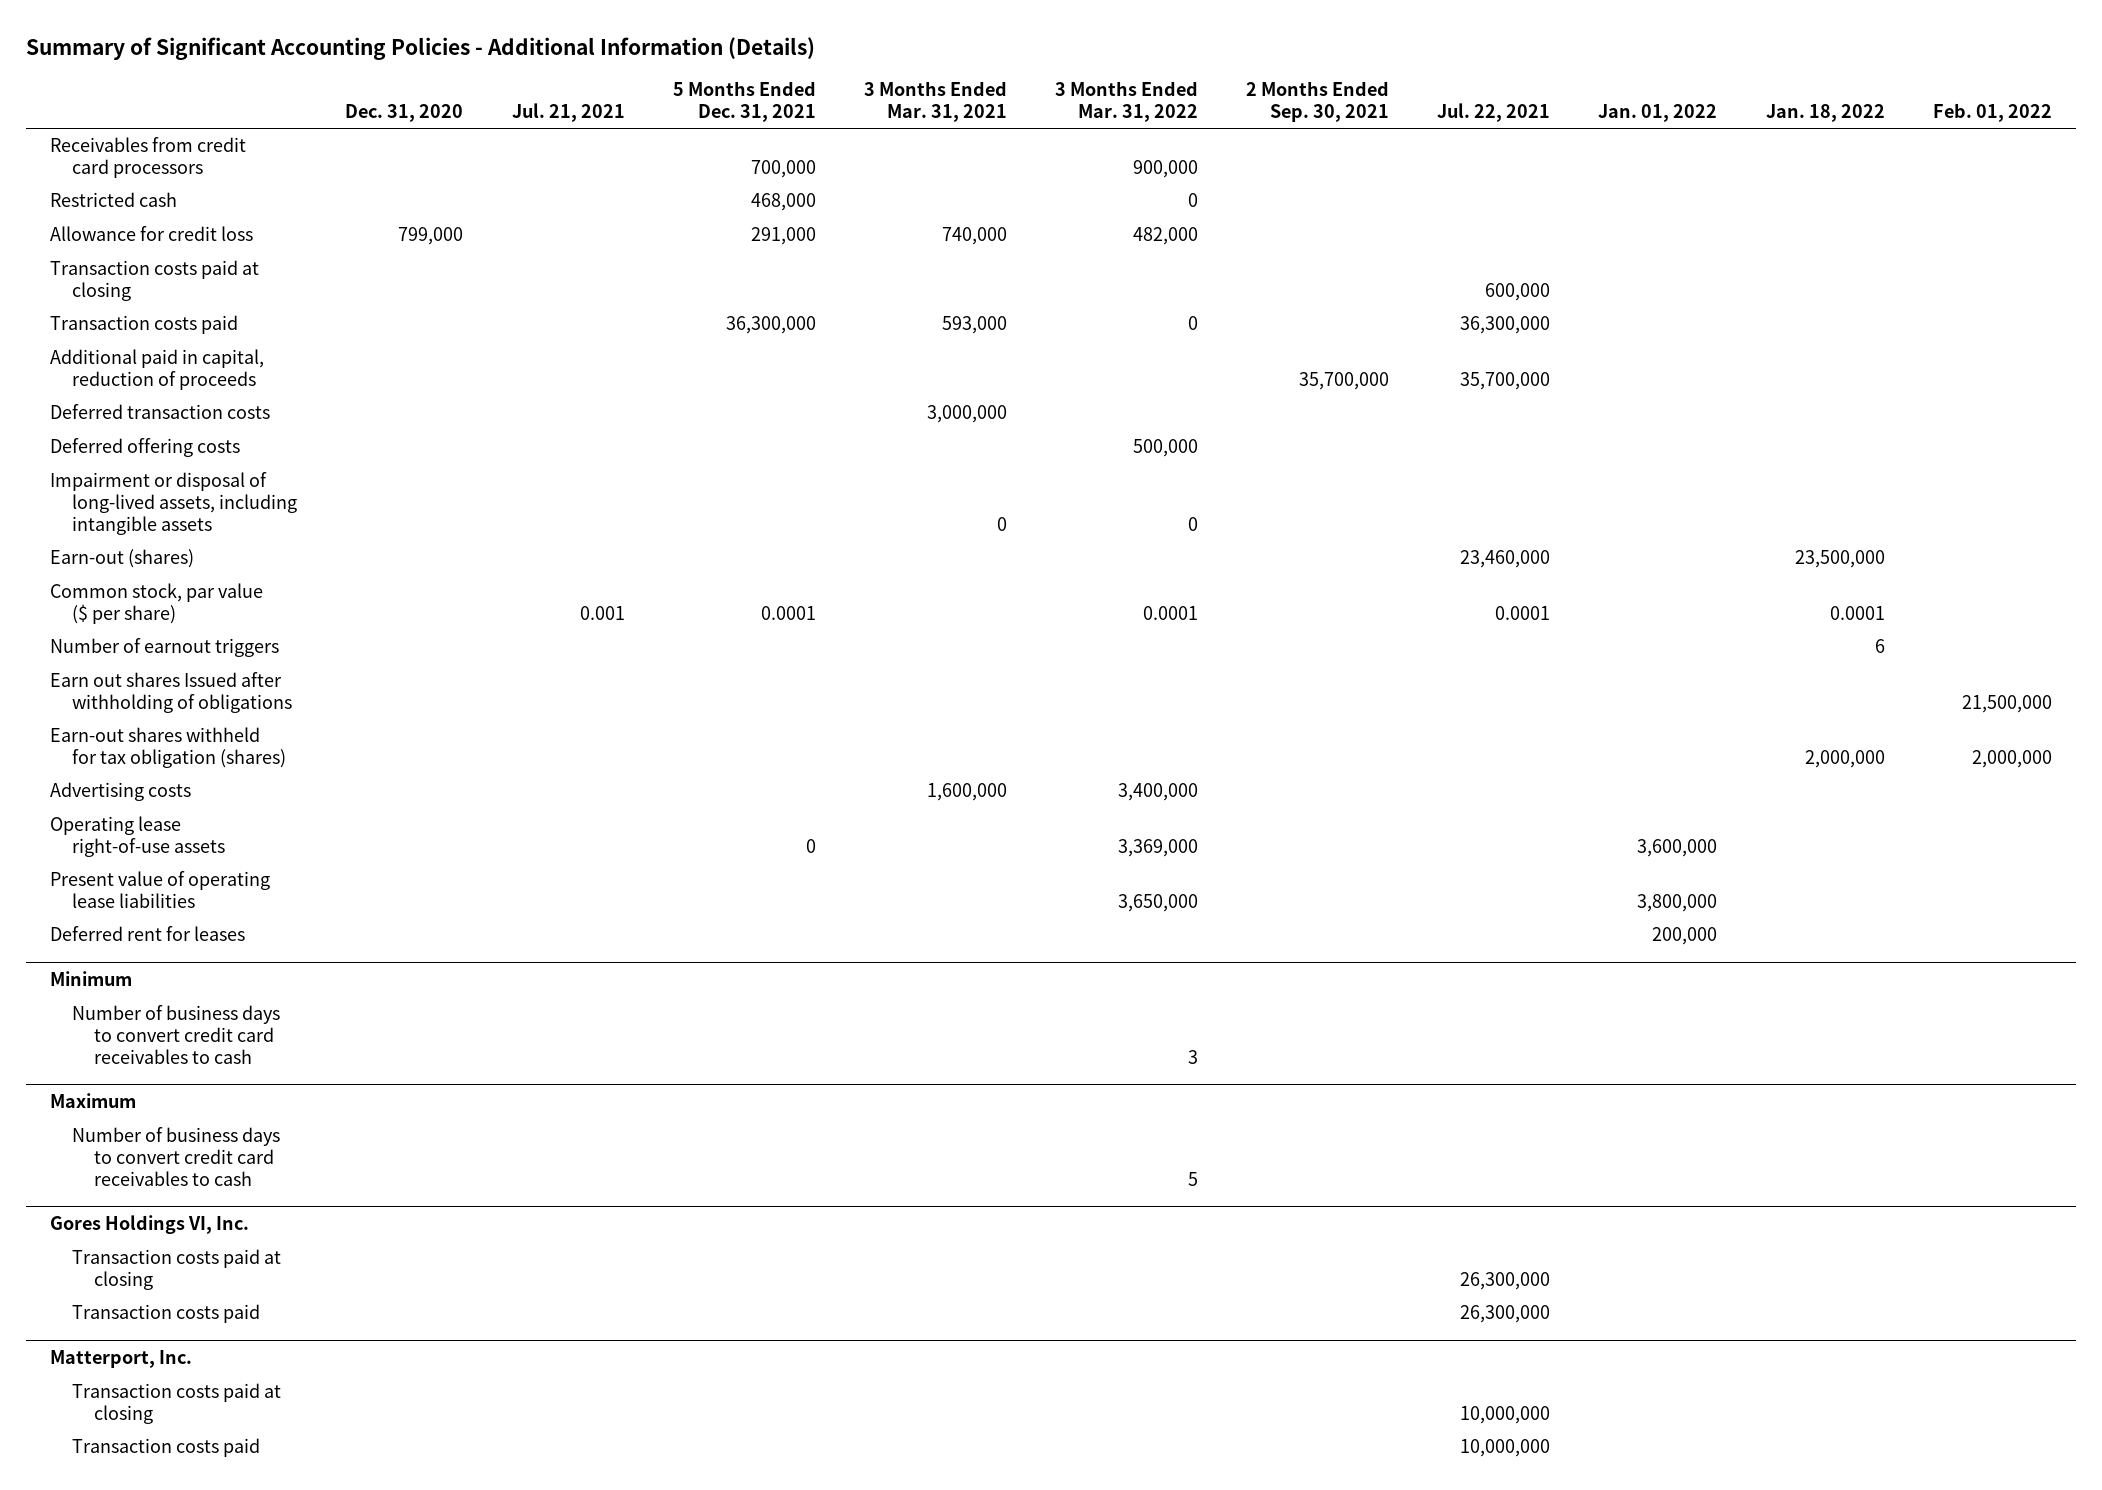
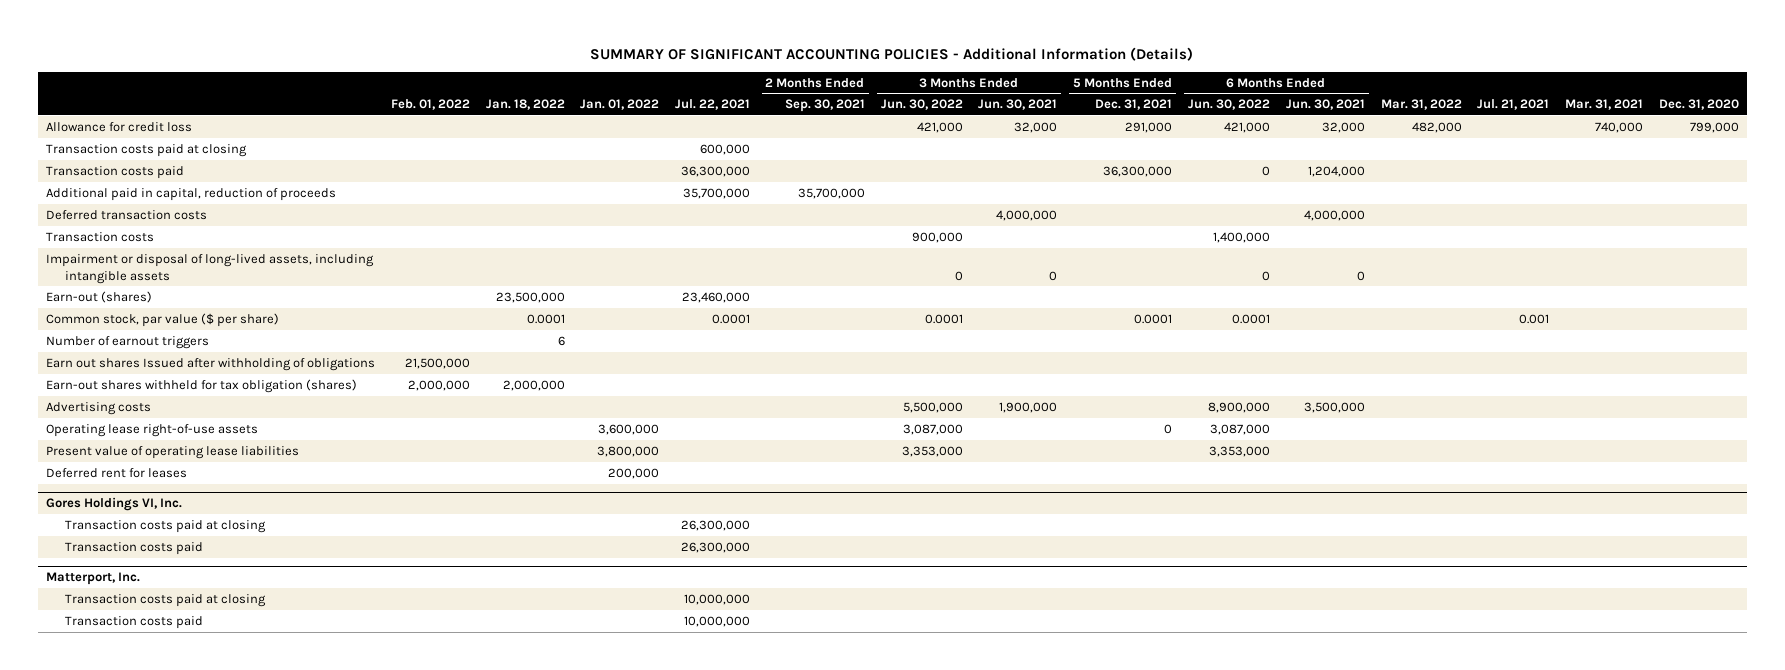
- Summary of Significant Accounting Policies - Additional Information (Details)
+ SUMMARY OF SIGNIFICANT ACCOUNTING POLICIES - Additional Information (Details)
- | Dec. 31, 2020 | Jul. 21, 2021 | 5 Months Ended Dec. 31, 2021 | 3 Months Ended Mar. 31, 2021 | 3 Months Ended Mar. 31, 2022 | 2 Months Ended Sep. 30, 2021 | Jul. 22, 2021 | Jan. 01, 2022 | Jan. 18, 2022 | Feb. 01, 2022
+ | Feb. 01, 2022 | Jan. 18, 2022 | Jan. 01, 2022 | Jul. 22, 2021 | 2 Months Ended Sep. 30, 2021 | 3 Months Ended Jun. 30, 2022 | 3 Months Ended Jun. 30, 2021 | 5 Months Ended Dec. 31, 2021 | 6 Months Ended Jun. 30, 2022 | 6 Months Ended Jun. 30, 2021 | Mar. 31, 2022 | Jul. 21, 2021 | Mar. 31, 2021 | Dec. 31, 2020
- Receivables from credit card processors | | | 700,000 | | 900,000 | | | | |
- Restricted cash | | | 468,000 | | 0 | | | | |
- Deferred offering costs | | | | | 500,000 | | | | |
+ Transaction costs | | | | | | 900,000 | | | 1,400,000 | | | | |
- Minimum
- Number of business days to convert credit card receivables to cash | | | | | 3 | | | | |
- Maximum
- Number of business days to convert credit card receivables to cash | | | | | 5 | | | | |

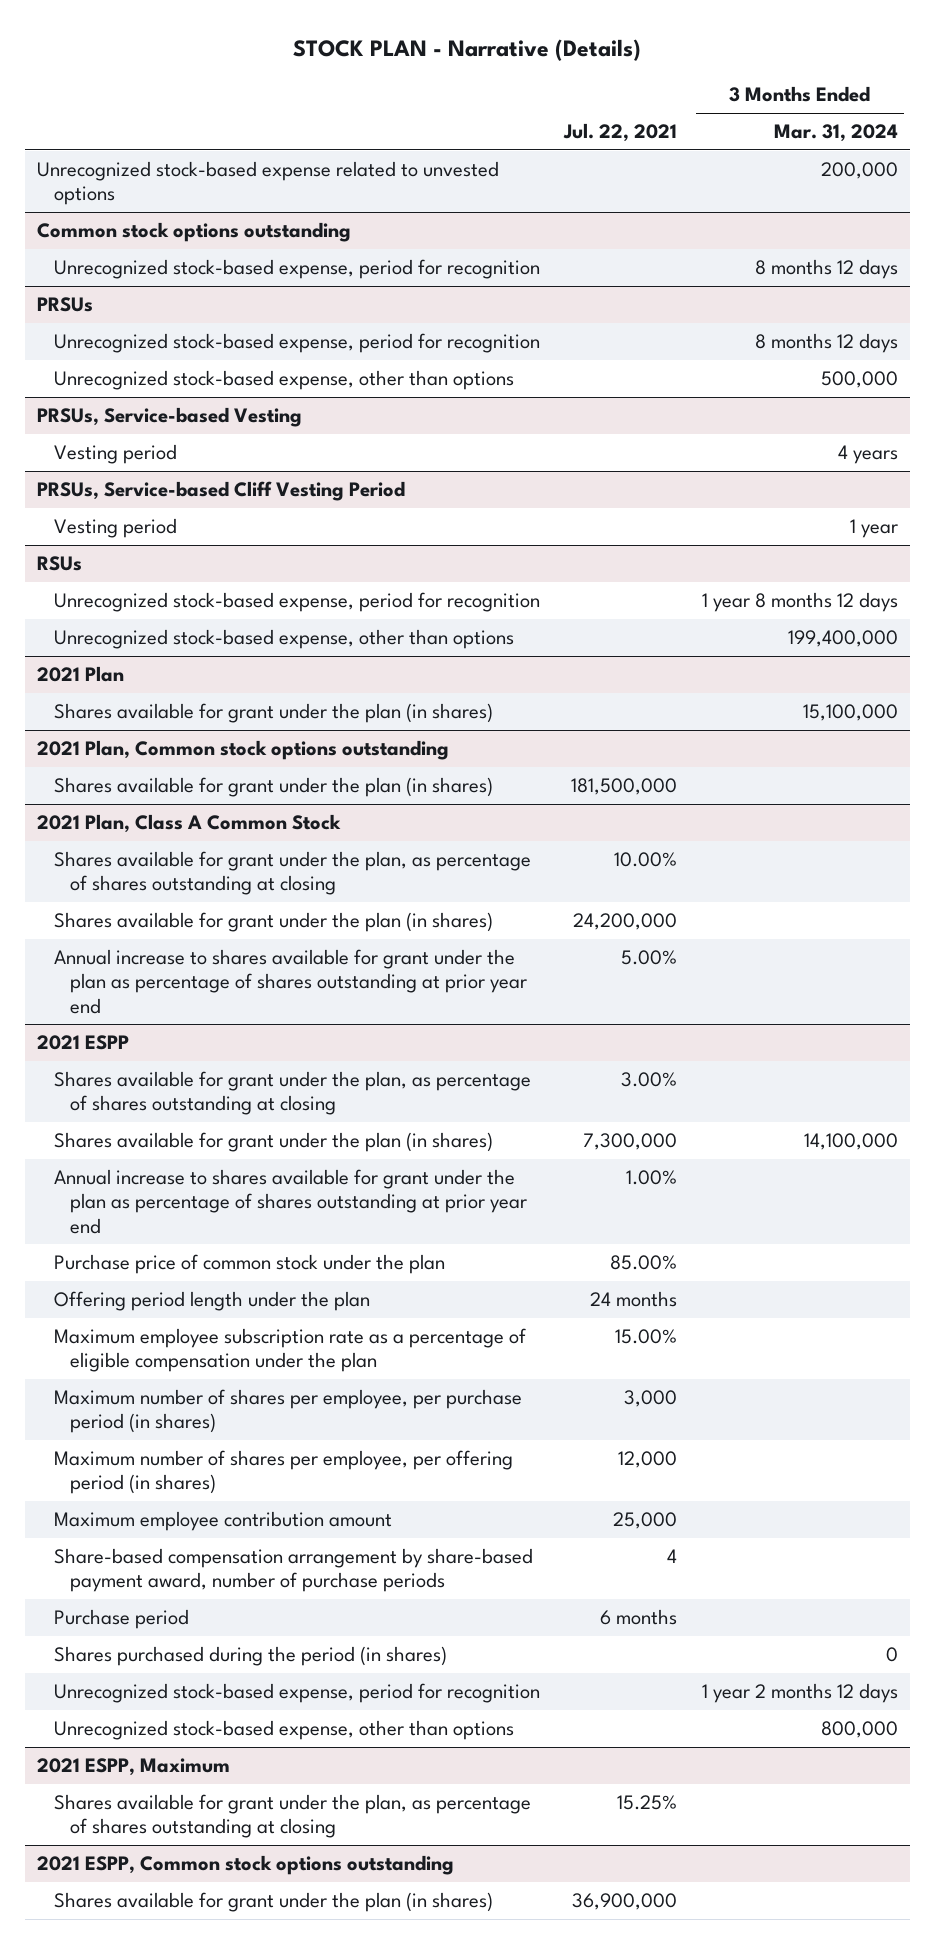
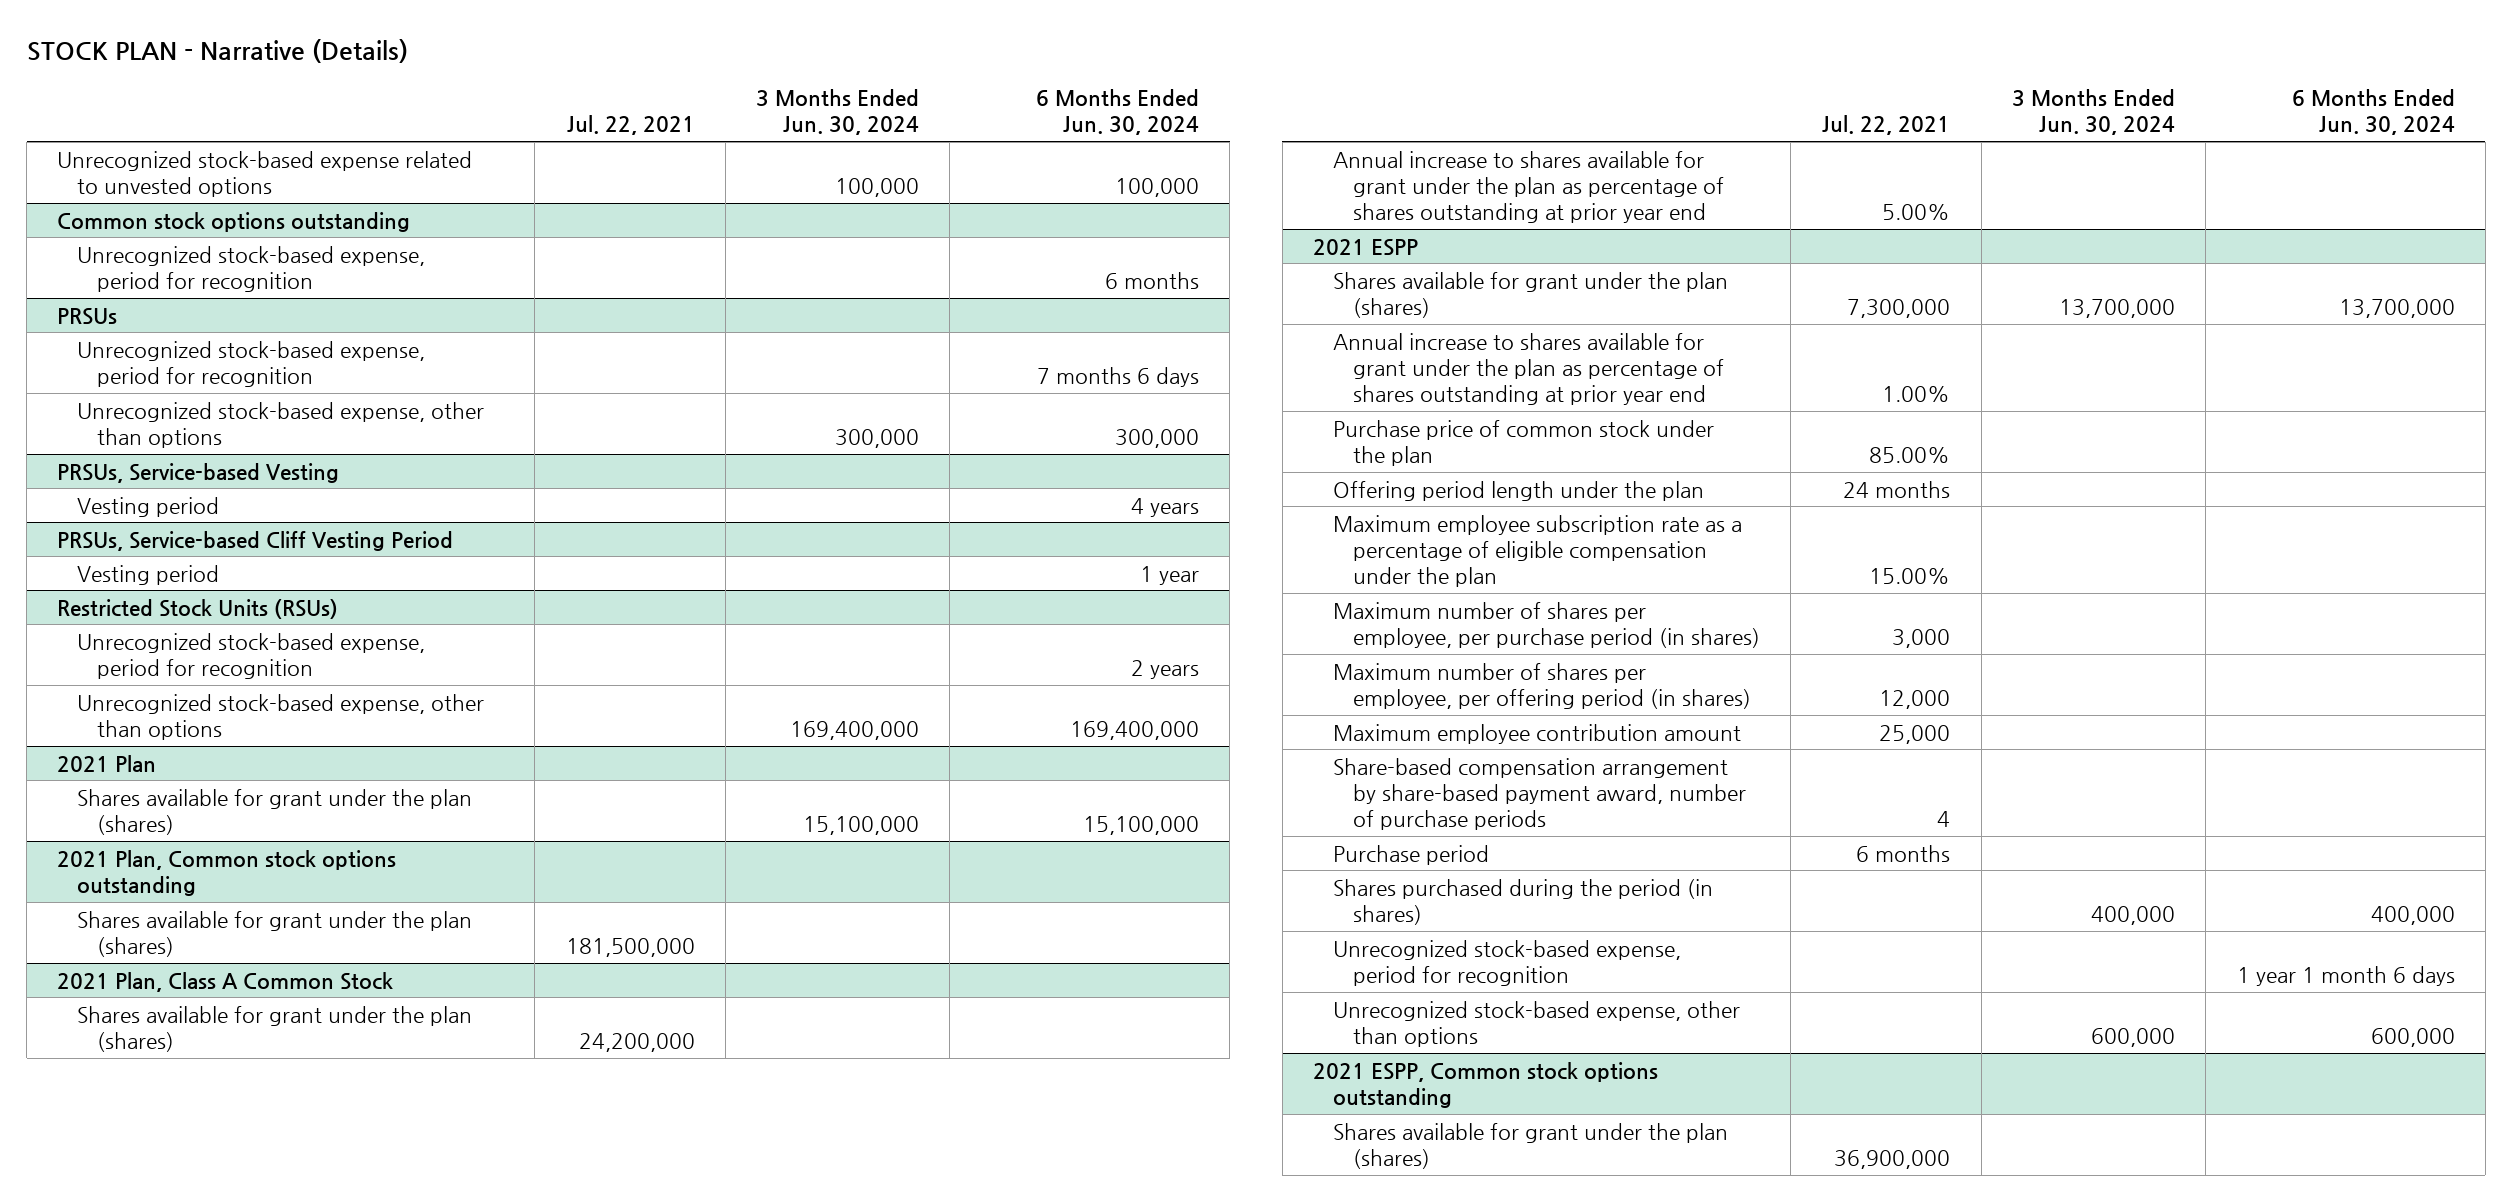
- | Jul. 22, 2021 | 3 Months Ended Mar. 31, 2024
+ | Jul. 22, 2021 | 3 Months Ended Jun. 30, 2024 | 6 Months Ended Jun. 30, 2024
- RSUs
+ Restricted Stock Units (RSUs)
@ 2021 Plan
- Shares available for grant under the plan (in shares) | | 15,100,000
+ Shares available for grant under the plan (shares) | | 15,100,000 | 15,100,000
@ 2021 Plan, Common stock options outstanding
- Shares available for grant under the plan (in shares) | 181,500,000 |
+ Shares available for grant under the plan (shares) | 181,500,000 | |
@ 2021 Plan, Class A Common Stock
- Shares available for grant under the plan, as percentage of shares outstanding at closing | 10.00% |
- Shares available for grant under the plan (in shares) | 24,200,000 |
+ Shares available for grant under the plan (shares) | 24,200,000 | |
@ 2021 ESPP
- Shares available for grant under the plan, as percentage of shares outstanding at closing | 3.00% |
- Shares available for grant under the plan (in shares) | 7,300,000 | 14,100,000
+ Shares available for grant under the plan (shares) | 7,300,000 | 13,700,000 | 13,700,000
- 2021 ESPP, Maximum
- Shares available for grant under the plan, as percentage of shares outstanding at closing | 15.25% |
@ 2021 ESPP, Common stock options outstanding
- Shares available for grant under the plan (in shares) | 36,900,000 |
+ Shares available for grant under the plan (shares) | 36,900,000 | |

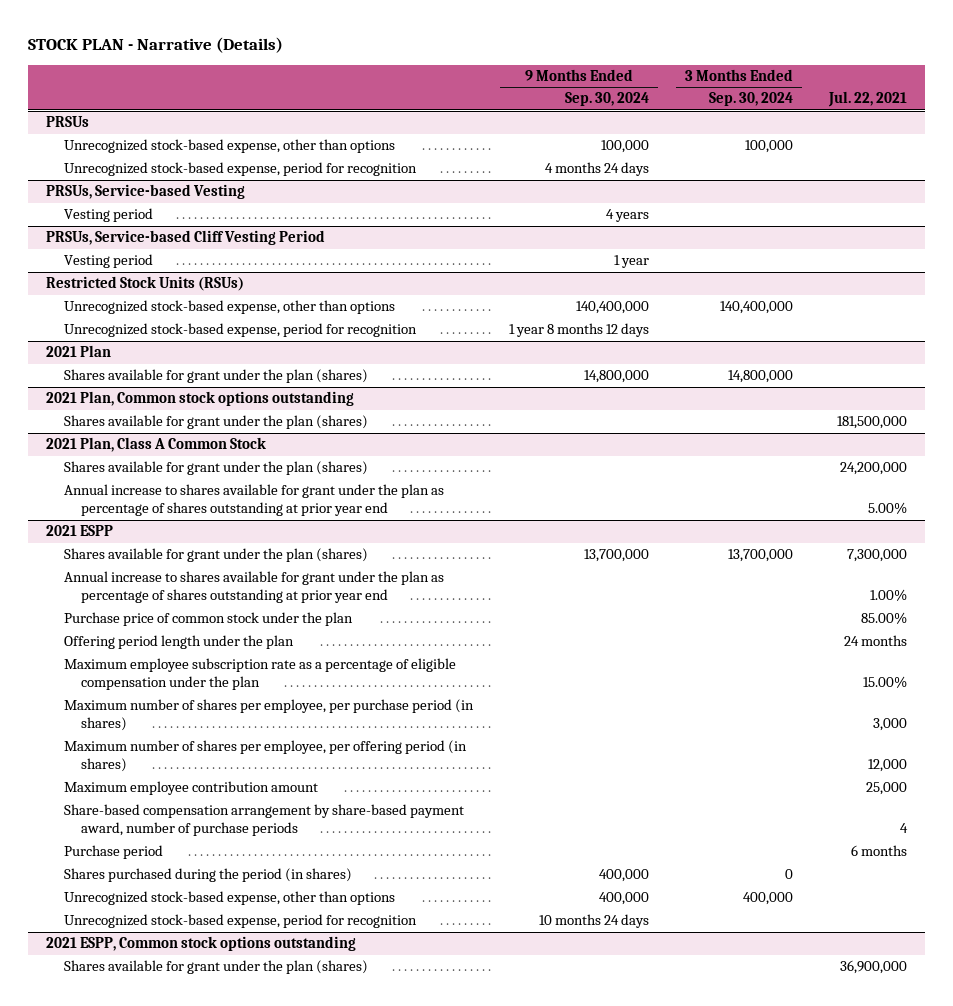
- | Jul. 22, 2021 | 3 Months Ended Jun. 30, 2024 | 6 Months Ended Jun. 30, 2024
+ | 9 Months Ended Sep. 30, 2024 | 3 Months Ended Sep. 30, 2024 | Jul. 22, 2021
- Unrecognized stock-based expense related to unvested options | | 100,000 | 100,000
- Common stock options outstanding
- Unrecognized stock-based expense, period for recognition | | | 6 months
@ PRSUs
moved down: Unrecognized stock-based expense, period for recognition | 4 months 24 days | |
@ Restricted Stock Units (RSUs)
moved down: Unrecognized stock-based expense, period for recognition | 1 year 8 months 12 days | |
@ 2021 ESPP
moved down: Unrecognized stock-based expense, period for recognition | 10 months 24 days | |

